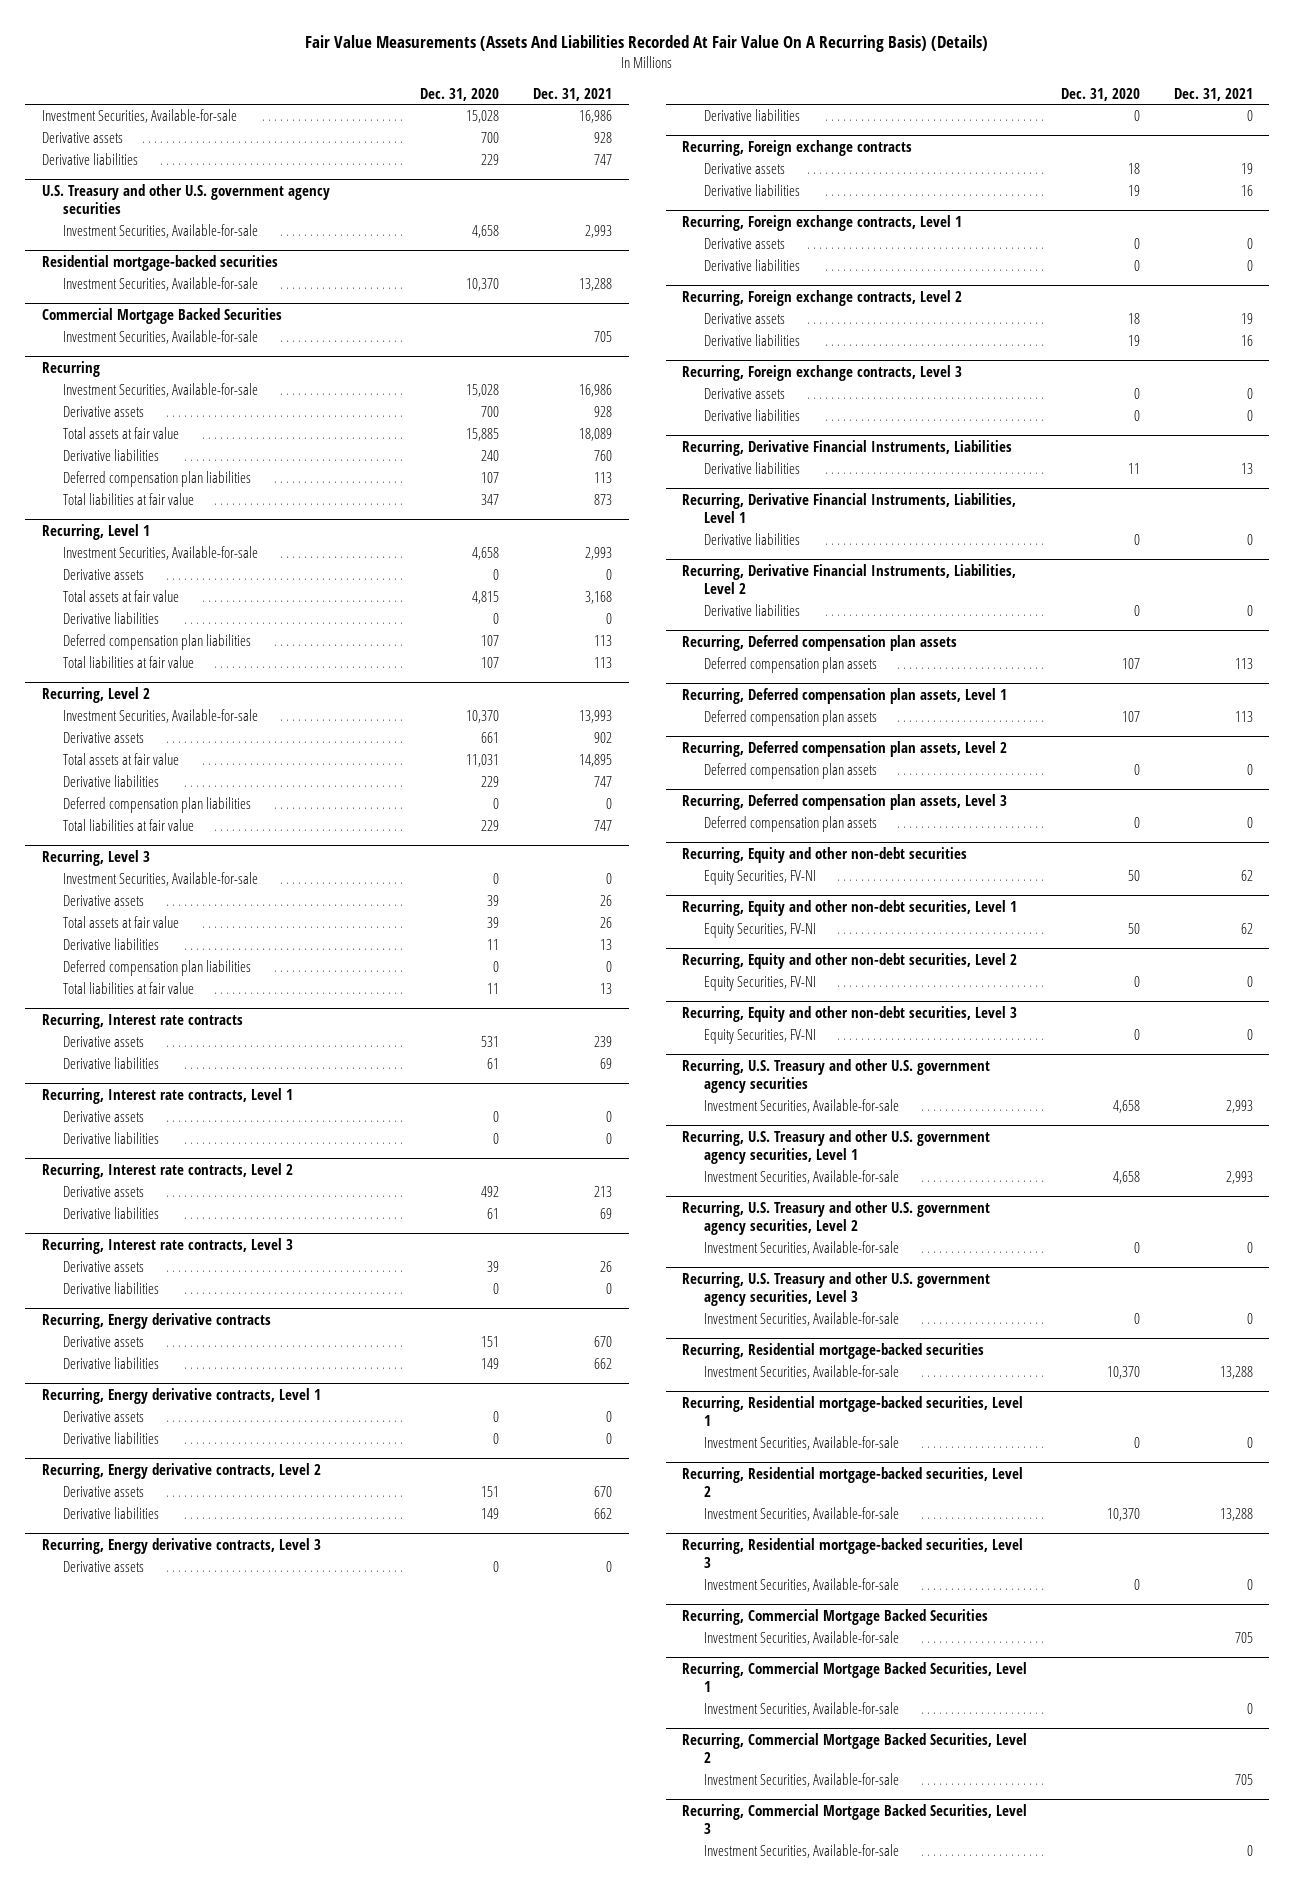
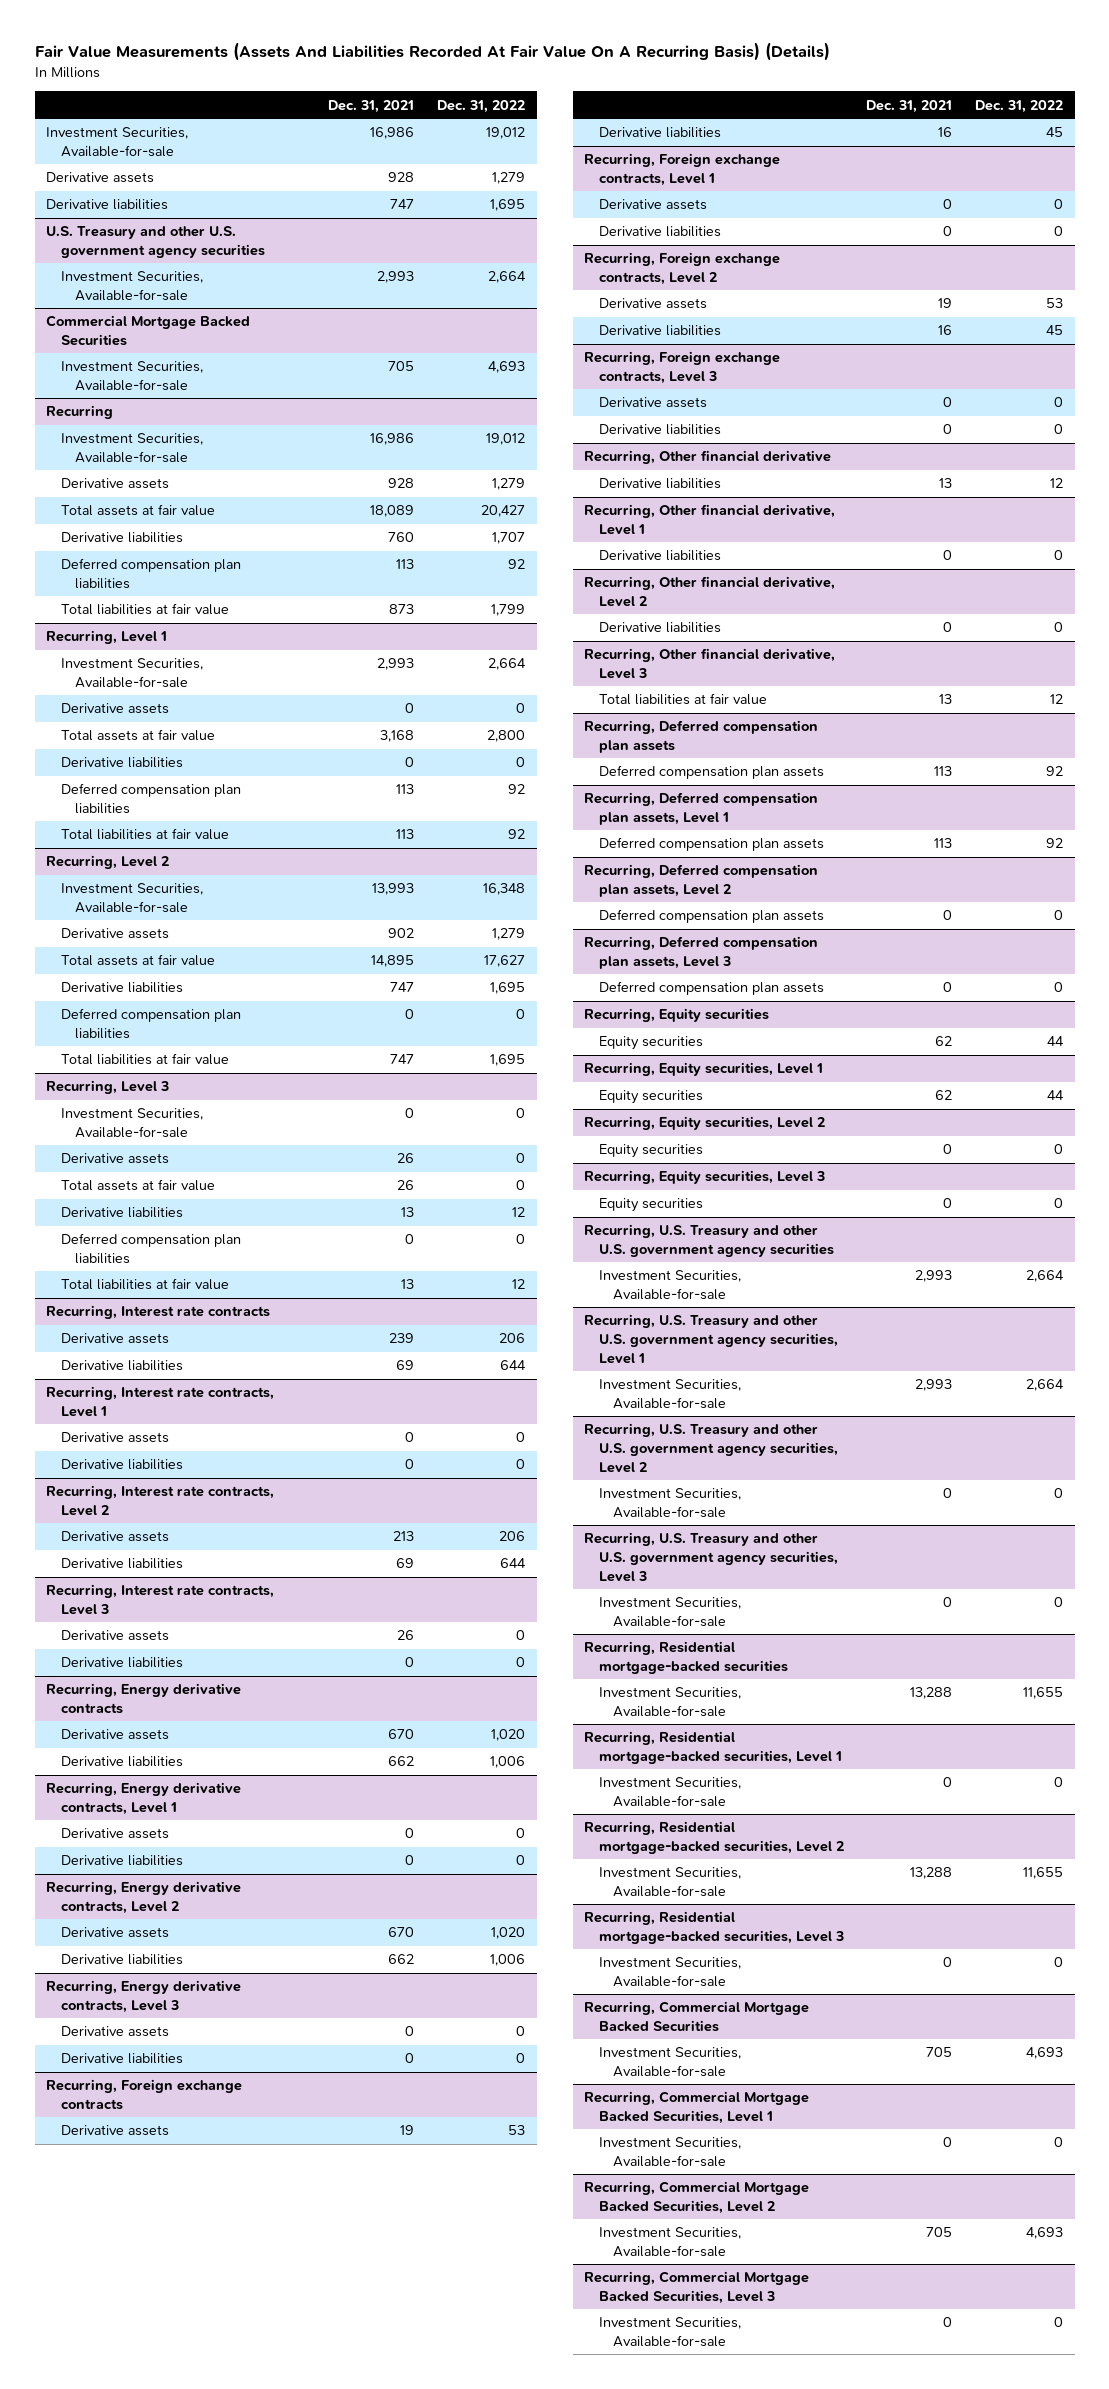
- | Dec. 31, 2020 | Dec. 31, 2021
+ | Dec. 31, 2021 | Dec. 31, 2022
- Residential mortgage-backed securities
- Investment Securities, Available-for-sale | 10,370 | 13,288
- Recurring, Derivative Financial Instruments, Liabilities
+ Recurring, Other financial derivative
- Recurring, Derivative Financial Instruments, Liabilities, Level 1
+ Recurring, Other financial derivative, Level 1
- Recurring, Derivative Financial Instruments, Liabilities, Level 2
+ Recurring, Other financial derivative, Level 2
+ Recurring, Other financial derivative, Level 3
+ Total liabilities at fair value | 13 | 12
- Recurring, Equity and other non-debt securities
- Equity Securities, FV-NI | 50 | 62
- Recurring, Equity and other non-debt securities, Level 1
- Equity Securities, FV-NI | 50 | 62
- Recurring, Equity and other non-debt securities, Level 2
- Equity Securities, FV-NI | 0 | 0
- Recurring, Equity and other non-debt securities, Level 3
- Equity Securities, FV-NI | 0 | 0
+ Recurring, Equity securities
+ Equity securities | 62 | 44
+ Recurring, Equity securities, Level 1
+ Equity securities | 62 | 44
+ Recurring, Equity securities, Level 2
+ Equity securities | 0 | 0
+ Recurring, Equity securities, Level 3
+ Equity securities | 0 | 0

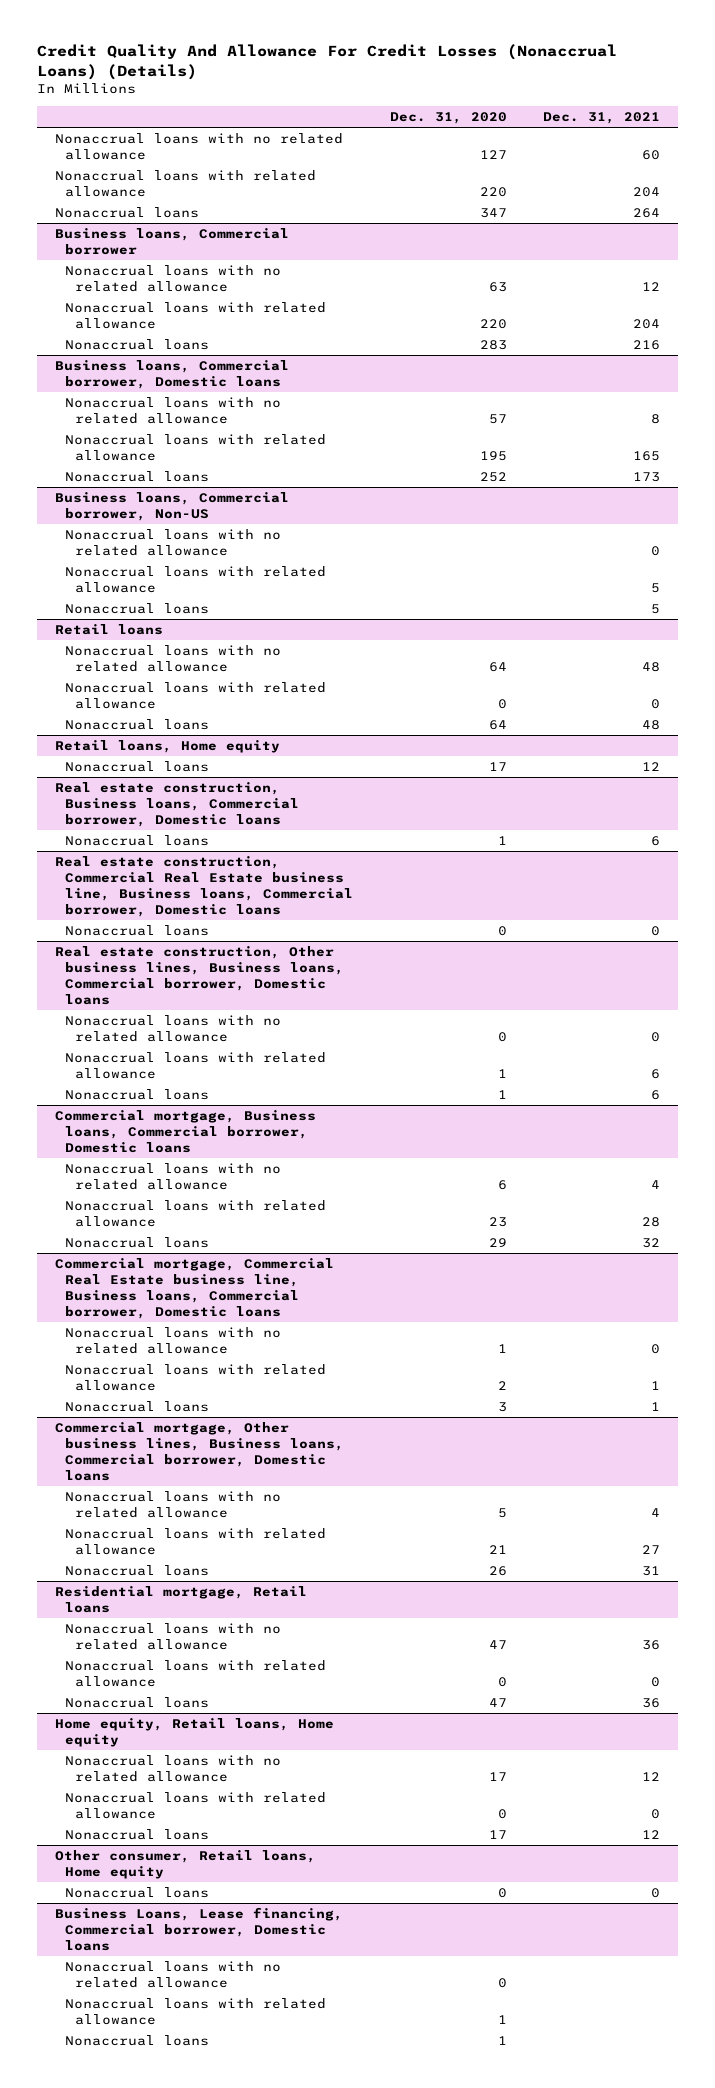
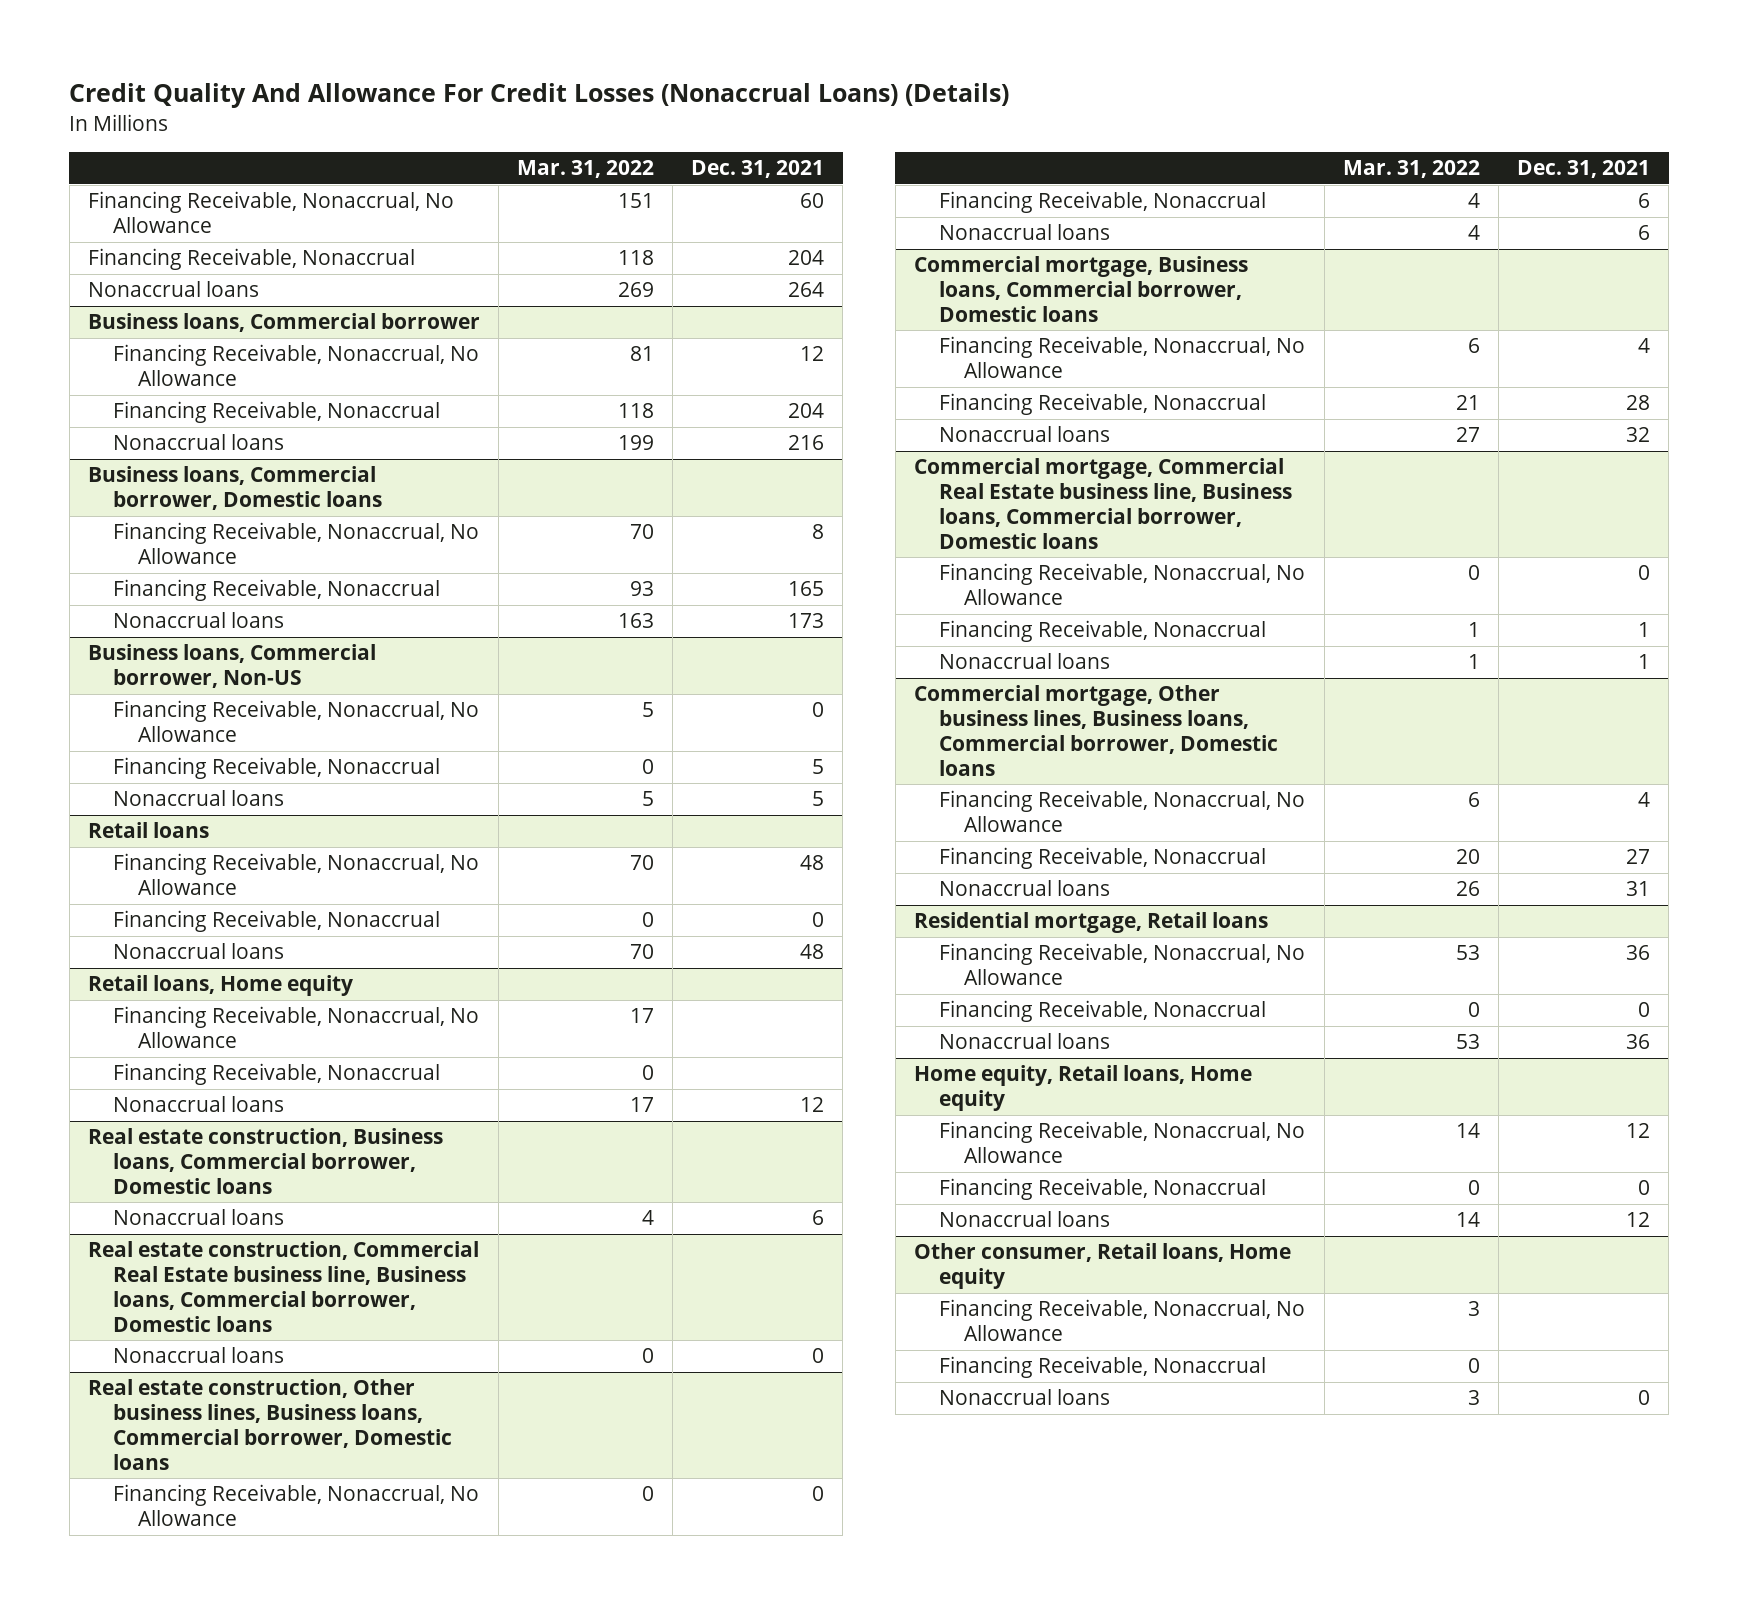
- | Dec. 31, 2020 | Dec. 31, 2021
+ | Mar. 31, 2022 | Dec. 31, 2021
- Nonaccrual loans with no related allowance | 127 | 60
- Nonaccrual loans with related allowance | 220 | 204
+ Financing Receivable, Nonaccrual, No Allowance | 151 | 60
+ Financing Receivable, Nonaccrual | 118 | 204
@ Business loans, Commercial borrower
- Nonaccrual loans with no related allowance | 63 | 12
- Nonaccrual loans with related allowance | 220 | 204
+ Financing Receivable, Nonaccrual, No Allowance | 81 | 12
+ Financing Receivable, Nonaccrual | 118 | 204
@ Business loans, Commercial borrower, Domestic loans
- Nonaccrual loans with no related allowance | 57 | 8
- Nonaccrual loans with related allowance | 195 | 165
+ Financing Receivable, Nonaccrual, No Allowance | 70 | 8
+ Financing Receivable, Nonaccrual | 93 | 165
@ Business loans, Commercial borrower, Non-US
- Nonaccrual loans with no related allowance | | 0
- Nonaccrual loans with related allowance | | 5
+ Financing Receivable, Nonaccrual, No Allowance | 5 | 0
+ Financing Receivable, Nonaccrual | 0 | 5
@ Retail loans
- Nonaccrual loans with no related allowance | 64 | 48
- Nonaccrual loans with related allowance | 0 | 0
+ Financing Receivable, Nonaccrual, No Allowance | 70 | 48
+ Financing Receivable, Nonaccrual | 0 | 0
@ Retail loans, Home equity
+ Financing Receivable, Nonaccrual, No Allowance | 17 |
+ Financing Receivable, Nonaccrual | 0 |
@ Real estate construction, Other business lines, Business loans, Commercial borrower, Domestic loans
- Nonaccrual loans with no related allowance | 0 | 0
- Nonaccrual loans with related allowance | 1 | 6
+ Financing Receivable, Nonaccrual, No Allowance | 0 | 0
+ Financing Receivable, Nonaccrual | 4 | 6
@ Commercial mortgage, Business loans, Commercial borrower, Domestic loans
- Nonaccrual loans with no related allowance | 6 | 4
- Nonaccrual loans with related allowance | 23 | 28
+ Financing Receivable, Nonaccrual, No Allowance | 6 | 4
+ Financing Receivable, Nonaccrual | 21 | 28
@ Commercial mortgage, Commercial Real Estate business line, Business loans, Commercial borrower, Domestic loans
- Nonaccrual loans with no related allowance | 1 | 0
- Nonaccrual loans with related allowance | 2 | 1
+ Financing Receivable, Nonaccrual, No Allowance | 0 | 0
+ Financing Receivable, Nonaccrual | 1 | 1
@ Commercial mortgage, Other business lines, Business loans, Commercial borrower, Domestic loans
- Nonaccrual loans with no related allowance | 5 | 4
- Nonaccrual loans with related allowance | 21 | 27
+ Financing Receivable, Nonaccrual, No Allowance | 6 | 4
+ Financing Receivable, Nonaccrual | 20 | 27
@ Residential mortgage, Retail loans
- Nonaccrual loans with no related allowance | 47 | 36
- Nonaccrual loans with related allowance | 0 | 0
+ Financing Receivable, Nonaccrual, No Allowance | 53 | 36
+ Financing Receivable, Nonaccrual | 0 | 0
@ Home equity, Retail loans, Home equity
- Nonaccrual loans with no related allowance | 17 | 12
- Nonaccrual loans with related allowance | 0 | 0
+ Financing Receivable, Nonaccrual, No Allowance | 14 | 12
+ Financing Receivable, Nonaccrual | 0 | 0
@ Other consumer, Retail loans, Home equity
+ Financing Receivable, Nonaccrual, No Allowance | 3 |
+ Financing Receivable, Nonaccrual | 0 |
- Business Loans, Lease financing, Commercial borrower, Domestic loans
- Nonaccrual loans with no related allowance | 0 |
- Nonaccrual loans with related allowance | 1 |
- Nonaccrual loans | 1 |

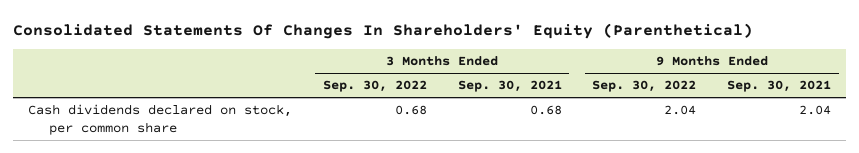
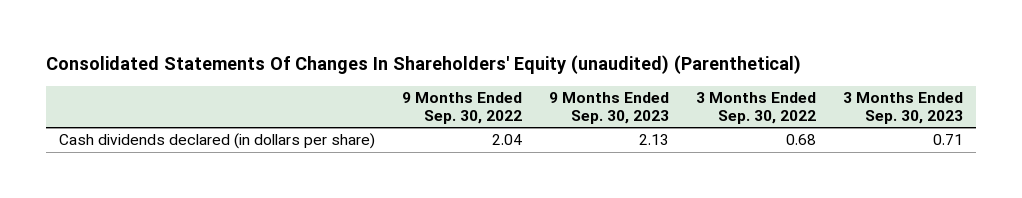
- Consolidated Statements Of Changes In Shareholders' Equity (Parenthetical)
+ Consolidated Statements Of Changes In Shareholders' Equity (unaudited) (Parenthetical)
- | 3 Months Ended Sep. 30, 2022 | 3 Months Ended Sep. 30, 2021 | 9 Months Ended Sep. 30, 2022 | 9 Months Ended Sep. 30, 2021
+ | 9 Months Ended Sep. 30, 2022 | 9 Months Ended Sep. 30, 2023 | 3 Months Ended Sep. 30, 2022 | 3 Months Ended Sep. 30, 2023
- Cash dividends declared on stock, per common share | 0.68 | 0.68 | 2.04 | 2.04
+ Cash dividends declared (in dollars per share) | 2.04 | 2.13 | 0.68 | 0.71

